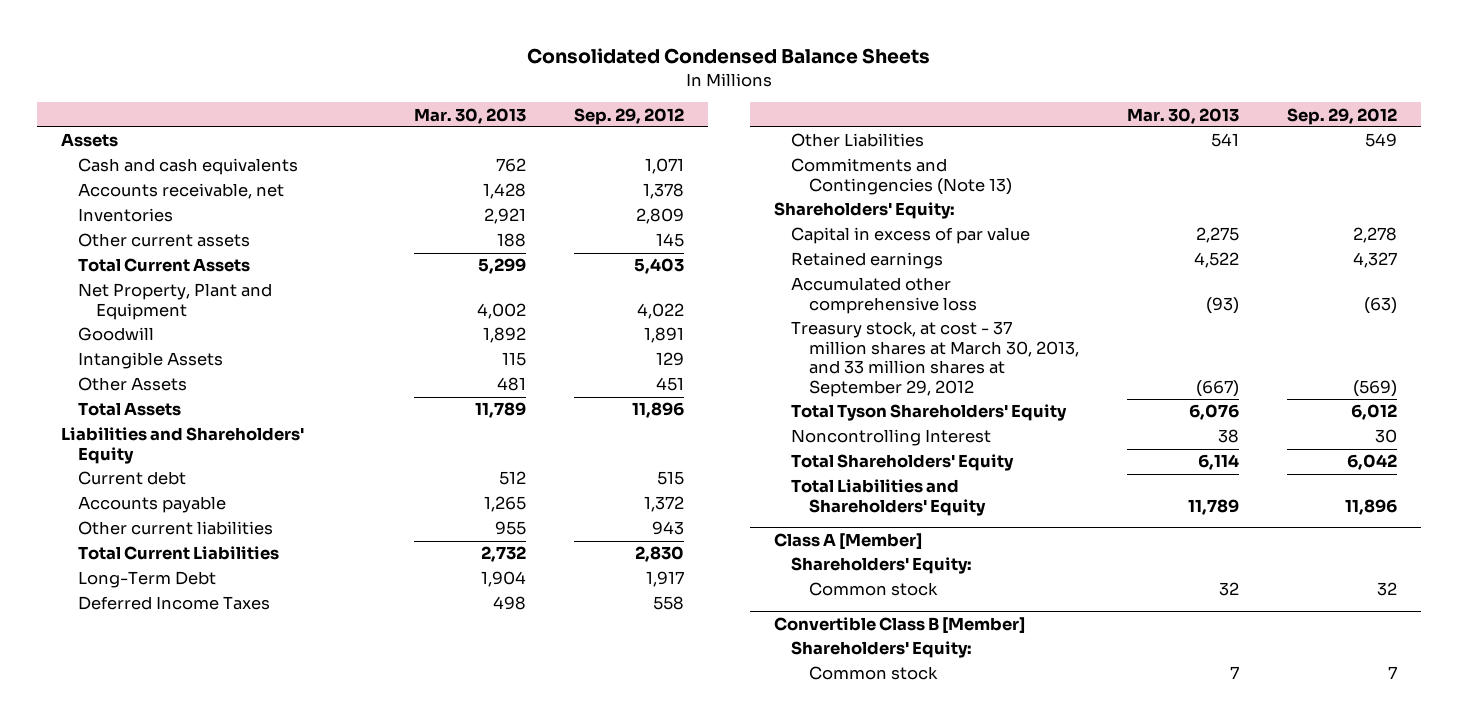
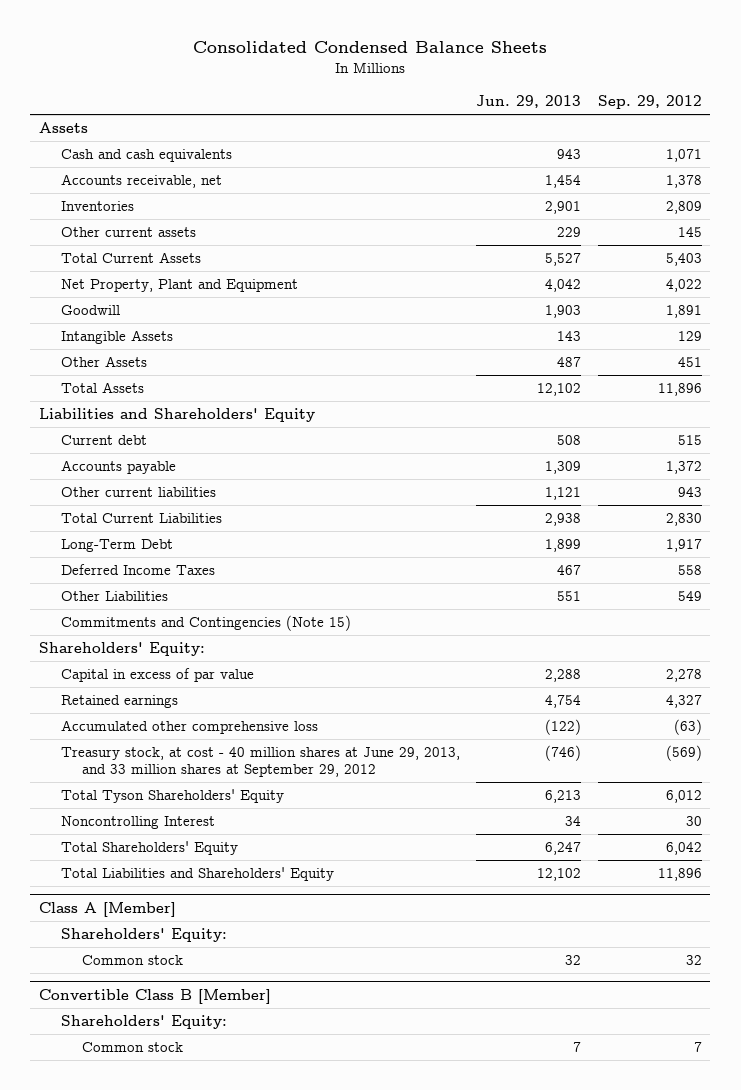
- | Mar. 30, 2013 | Sep. 29, 2012
+ | Jun. 29, 2013 | Sep. 29, 2012
- Commitments and Contingencies (Note 13)
+ Commitments and Contingencies (Note 15)
- Treasury stock, at cost - 37 million shares at March 30, 2013, and 33 million shares at September 29, 2012 | (667) | (569)
+ Treasury stock, at cost - 40 million shares at June 29, 2013, and 33 million shares at September 29, 2012 | (746) | (569)

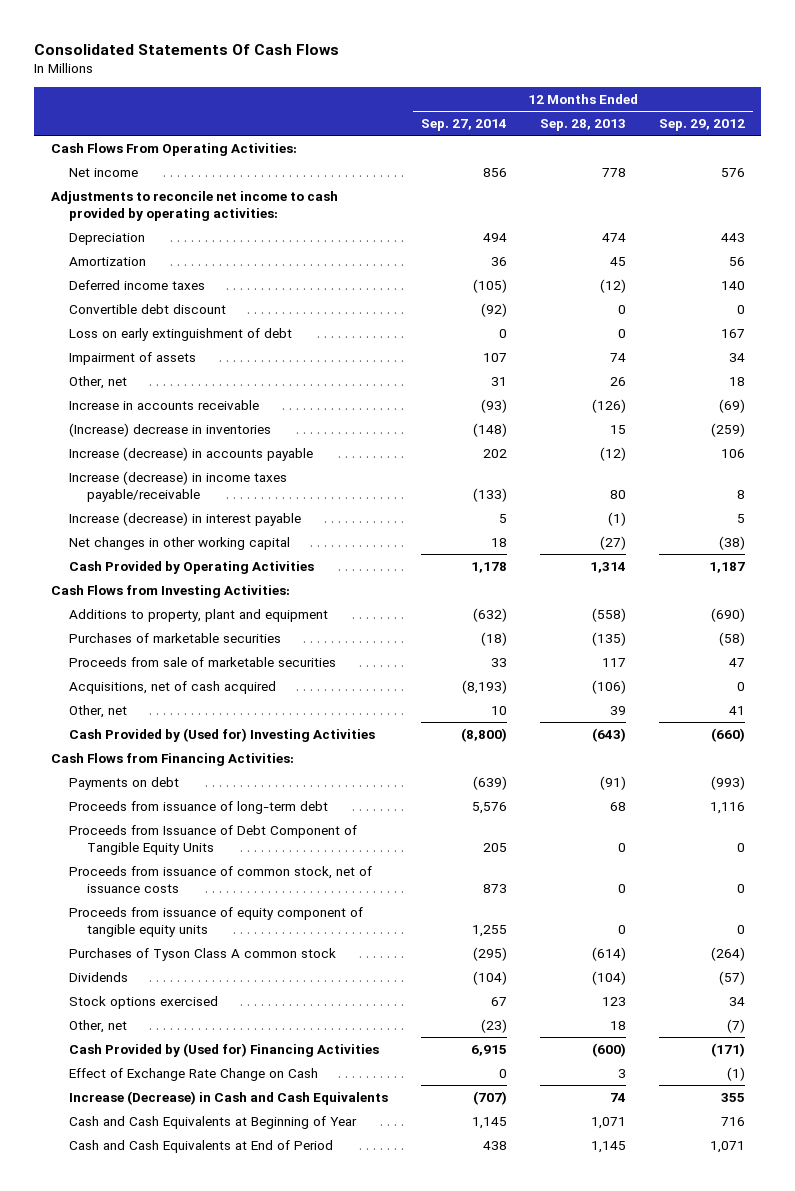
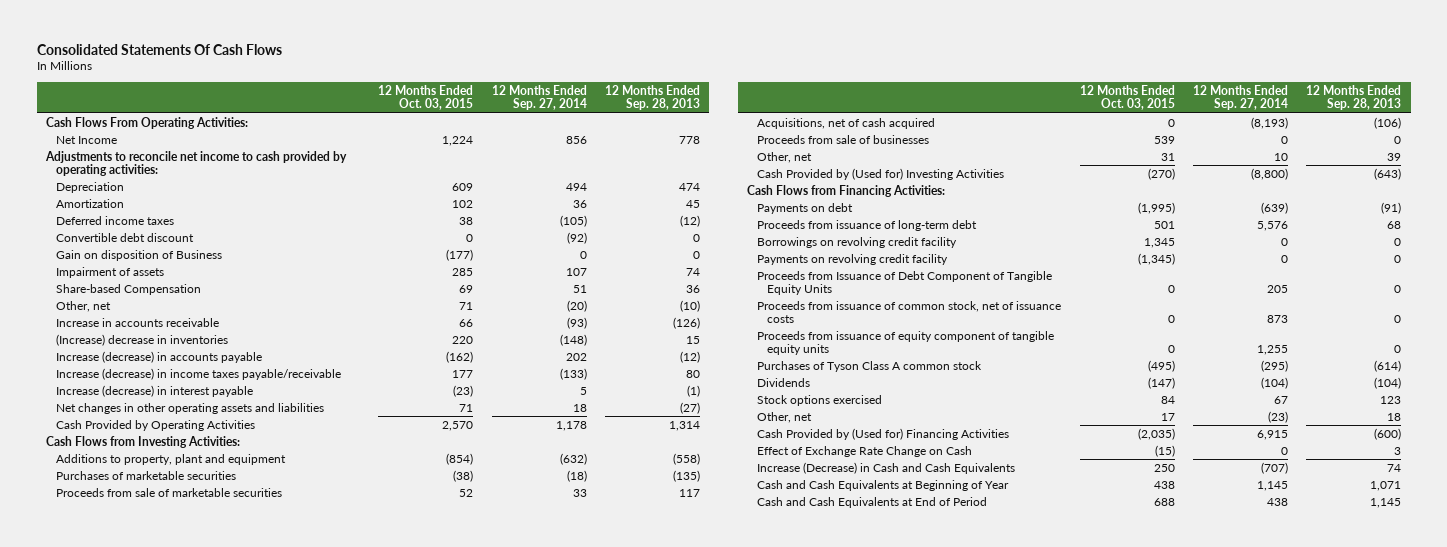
- | 12 Months Ended Sep. 27, 2014 | 12 Months Ended Sep. 28, 2013 | 12 Months Ended Sep. 29, 2012
+ | 12 Months Ended Oct. 03, 2015 | 12 Months Ended Sep. 27, 2014 | 12 Months Ended Sep. 28, 2013
- Net income | 856 | 778 | 576
+ Net Income | 1,224 | 856 | 778
- Loss on early extinguishment of debt | 0 | 0 | 167
+ Gain on disposition of Business | (177) | 0 | 0
- Other, net | 31 | 26 | 18
+ Share-based Compensation | 69 | 51 | 36
+ Other, net | 71 | (20) | (10)
- Net changes in other working capital | 18 | (27) | (38)
+ Net changes in other operating assets and liabilities | 71 | 18 | (27)
+ Proceeds from sale of businesses | 539 | 0 | 0
+ Borrowings on revolving credit facility | 1,345 | 0 | 0
+ Payments on revolving credit facility | (1,345) | 0 | 0

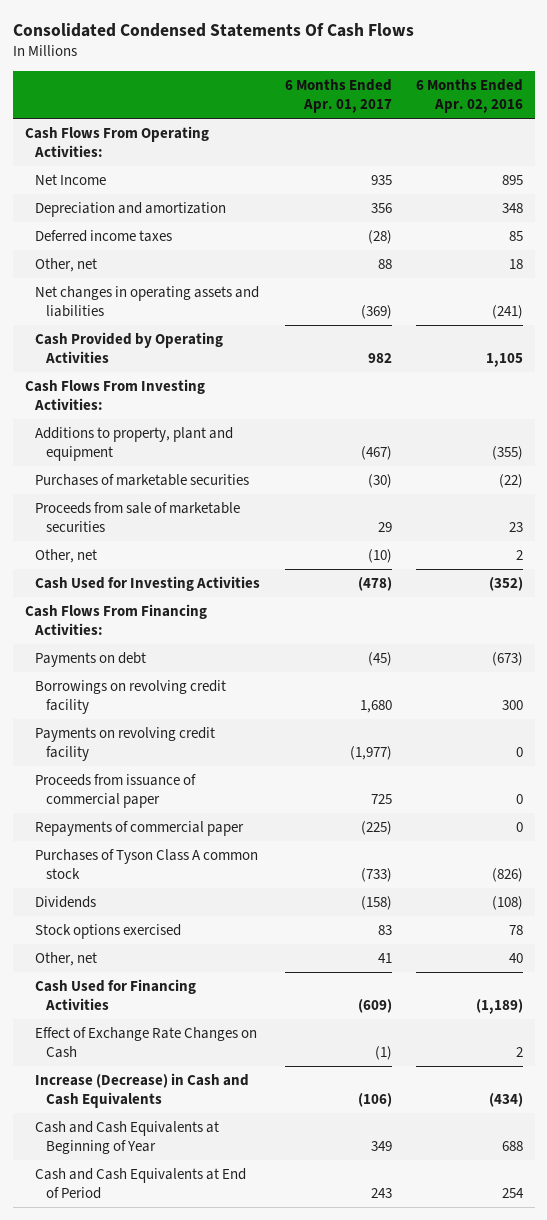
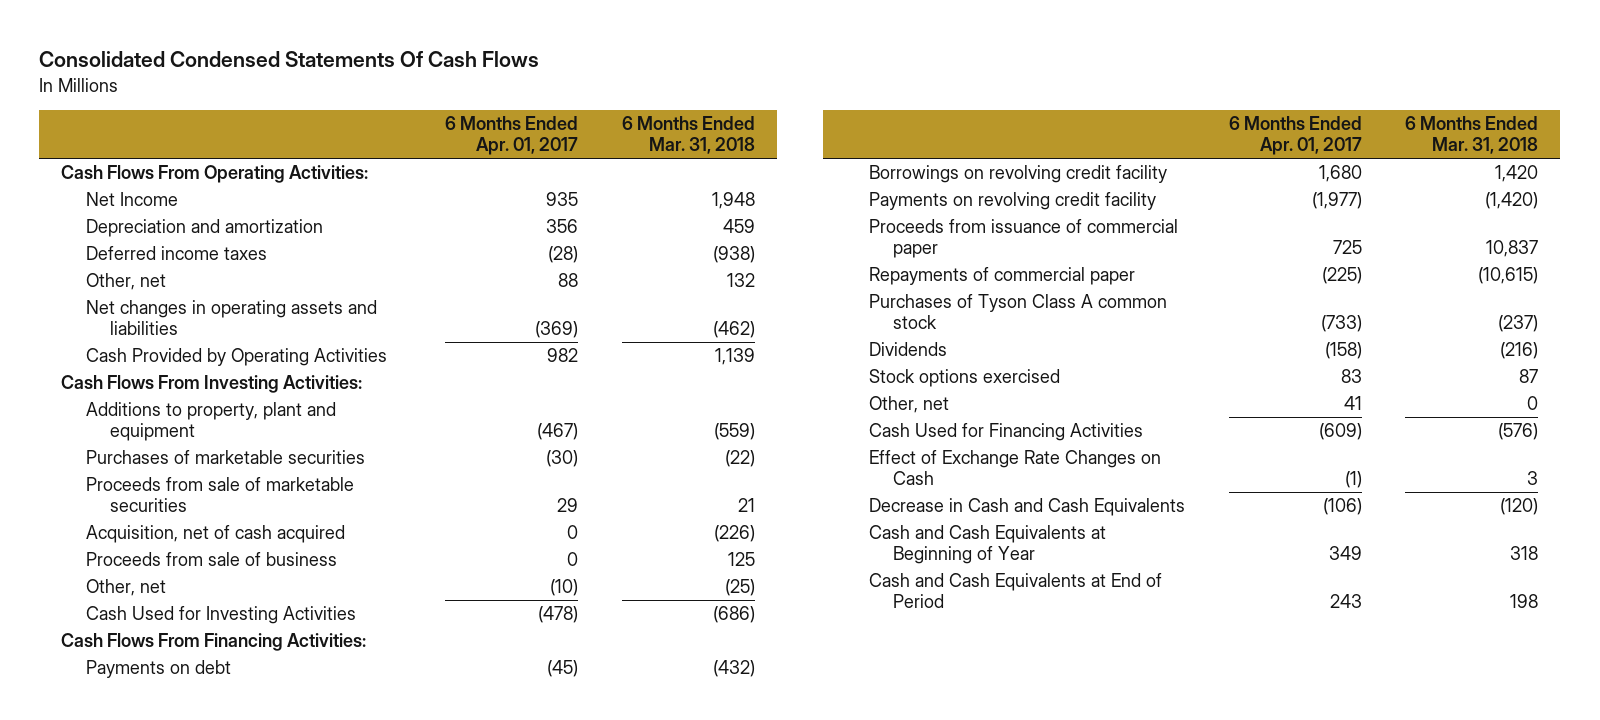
- | 6 Months Ended Apr. 01, 2017 | 6 Months Ended Apr. 02, 2016
+ | 6 Months Ended Apr. 01, 2017 | 6 Months Ended Mar. 31, 2018
+ Acquisition, net of cash acquired | 0 | (226)
+ Proceeds from sale of business | 0 | 125
- Increase (Decrease) in Cash and Cash Equivalents | (106) | (434)
+ Decrease in Cash and Cash Equivalents | (106) | (120)

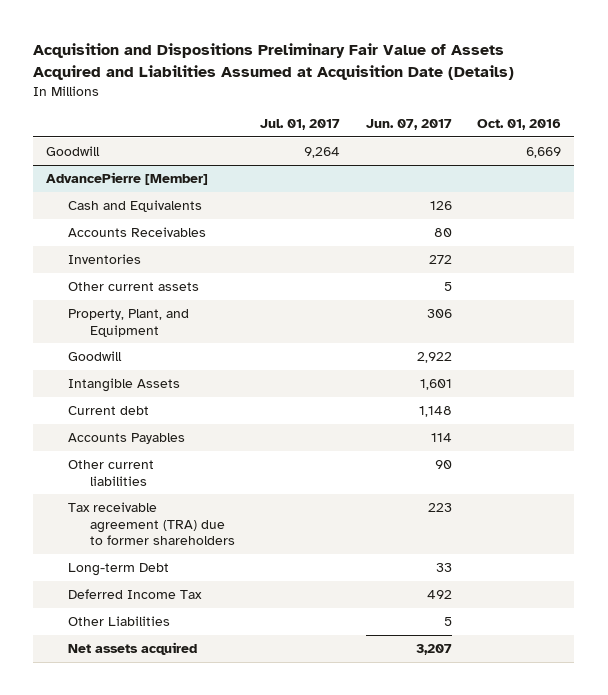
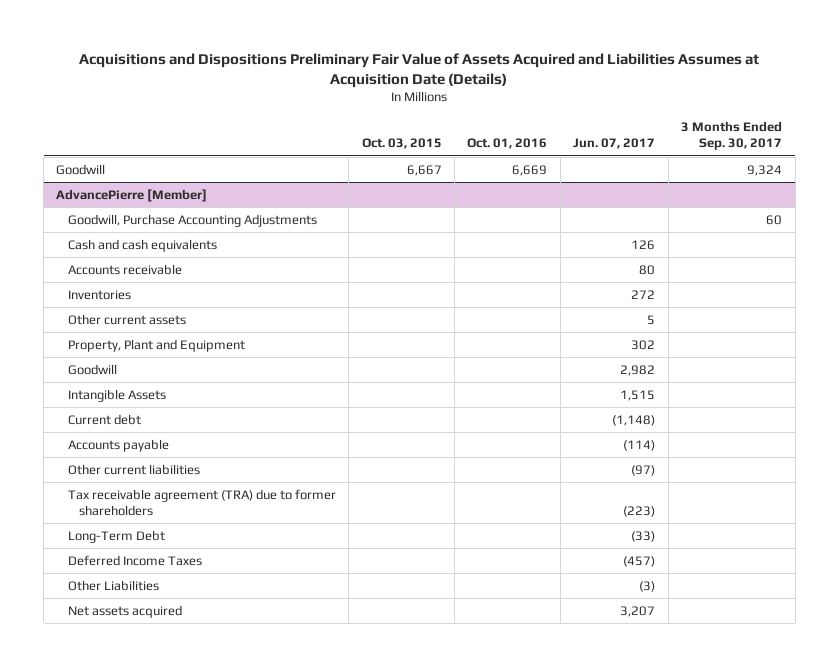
- Acquisition and Dispositions Preliminary Fair Value of Assets Acquired and Liabilities Assumed at Acquisition Date (Details)
+ Acquisitions and Dispositions Preliminary Fair Value of Assets Acquired and Liabilities Assumes at Acquisition Date (Details)
- | Jul. 01, 2017 | Jun. 07, 2017 | Oct. 01, 2016
+ | Oct. 03, 2015 | Oct. 01, 2016 | Jun. 07, 2017 | 3 Months Ended Sep. 30, 2017
@ AdvancePierre [Member]
- Cash and Equivalents | | 126 |
- Accounts Receivables | | 80 |
+ Goodwill, Purchase Accounting Adjustments | | | | 60
+ Cash and cash equivalents | | | 126 |
+ Accounts receivable | | | 80 |
- Property, Plant, and Equipment | | 306 |
- Goodwill | | 2,922 |
- Intangible Assets | | 1,601 |
- Current debt | | 1,148 |
- Accounts Payables | | 114 |
- Other current liabilities | | 90 |
- Tax receivable agreement (TRA) due to former shareholders | | 223 |
- Long-term Debt | | 33 |
- Deferred Income Tax | | 492 |
- Other Liabilities | | 5 |
+ Property, Plant and Equipment | | | 302 |
+ Goodwill | | | 2,982 |
+ Intangible Assets | | | 1,515 |
+ Current debt | | | (1,148) |
+ Accounts payable | | | (114) |
+ Other current liabilities | | | (97) |
+ Tax receivable agreement (TRA) due to former shareholders | | | (223) |
+ Long-Term Debt | | | (33) |
+ Deferred Income Taxes | | | (457) |
+ Other Liabilities | | | (3) |

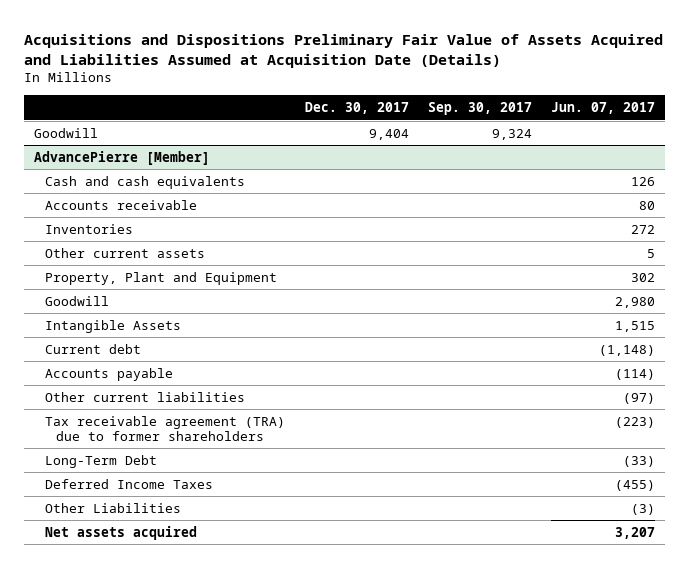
- Acquisitions and Dispositions Preliminary Fair Value of Assets Acquired and Liabilities Assumes at Acquisition Date (Details)
+ Acquisitions and Dispositions Preliminary Fair Value of Assets Acquired and Liabilities Assumed at Acquisition Date (Details)
- | Oct. 03, 2015 | Oct. 01, 2016 | Jun. 07, 2017 | 3 Months Ended Sep. 30, 2017
+ | Dec. 30, 2017 | Sep. 30, 2017 | Jun. 07, 2017
@ AdvancePierre [Member]
- Goodwill, Purchase Accounting Adjustments | | | | 60
- Goodwill | | | 2,982 |
+ Goodwill | | | 2,980
- Deferred Income Taxes | | | (457) |
+ Deferred Income Taxes | | | (455)

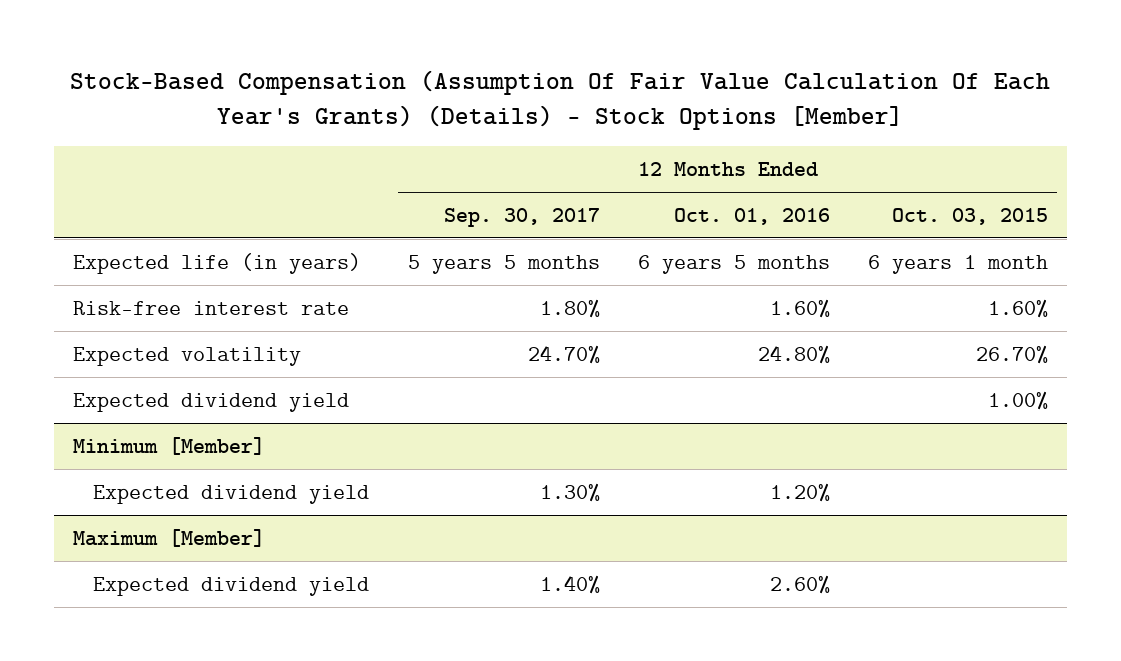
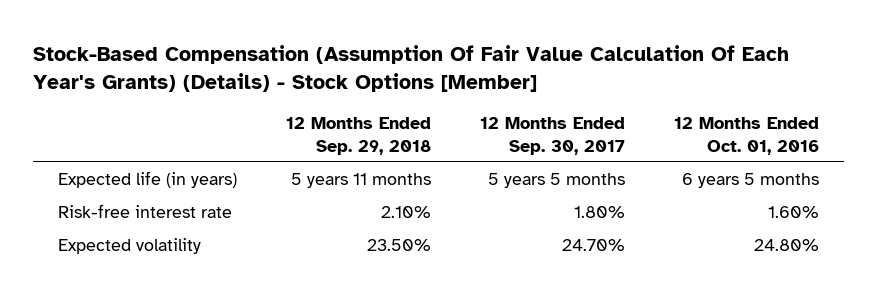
- | 12 Months Ended Sep. 30, 2017 | 12 Months Ended Oct. 01, 2016 | 12 Months Ended Oct. 03, 2015
+ | 12 Months Ended Sep. 29, 2018 | 12 Months Ended Sep. 30, 2017 | 12 Months Ended Oct. 01, 2016
- Expected dividend yield | | | 1.00%
- Minimum [Member]
- Expected dividend yield | 1.30% | 1.20% |
- Maximum [Member]
- Expected dividend yield | 1.40% | 2.60% |

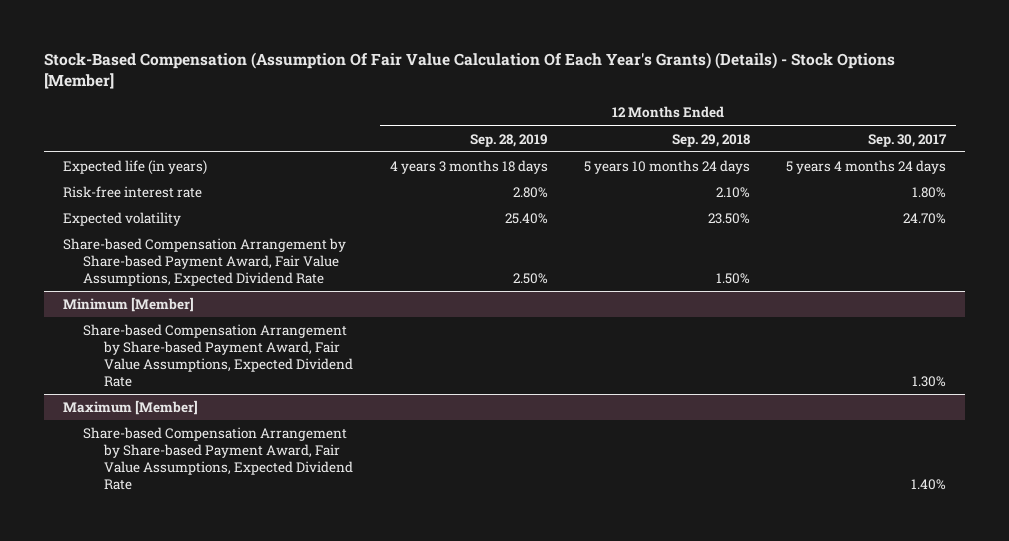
- | 12 Months Ended Sep. 29, 2018 | 12 Months Ended Sep. 30, 2017 | 12 Months Ended Oct. 01, 2016
+ | 12 Months Ended Sep. 28, 2019 | 12 Months Ended Sep. 29, 2018 | 12 Months Ended Sep. 30, 2017
- Expected life (in years) | 5 years 11 months | 5 years 5 months | 6 years 5 months
+ Expected life (in years) | 4 years 3 months 18 days | 5 years 10 months 24 days | 5 years 4 months 24 days
+ Share-based Compensation Arrangement by Share-based Payment Award, Fair Value Assumptions, Expected Dividend Rate | 2.50% | 1.50% |
+ Minimum [Member]
+ Share-based Compensation Arrangement by Share-based Payment Award, Fair Value Assumptions, Expected Dividend Rate | | | 1.30%
+ Maximum [Member]
+ Share-based Compensation Arrangement by Share-based Payment Award, Fair Value Assumptions, Expected Dividend Rate | | | 1.40%

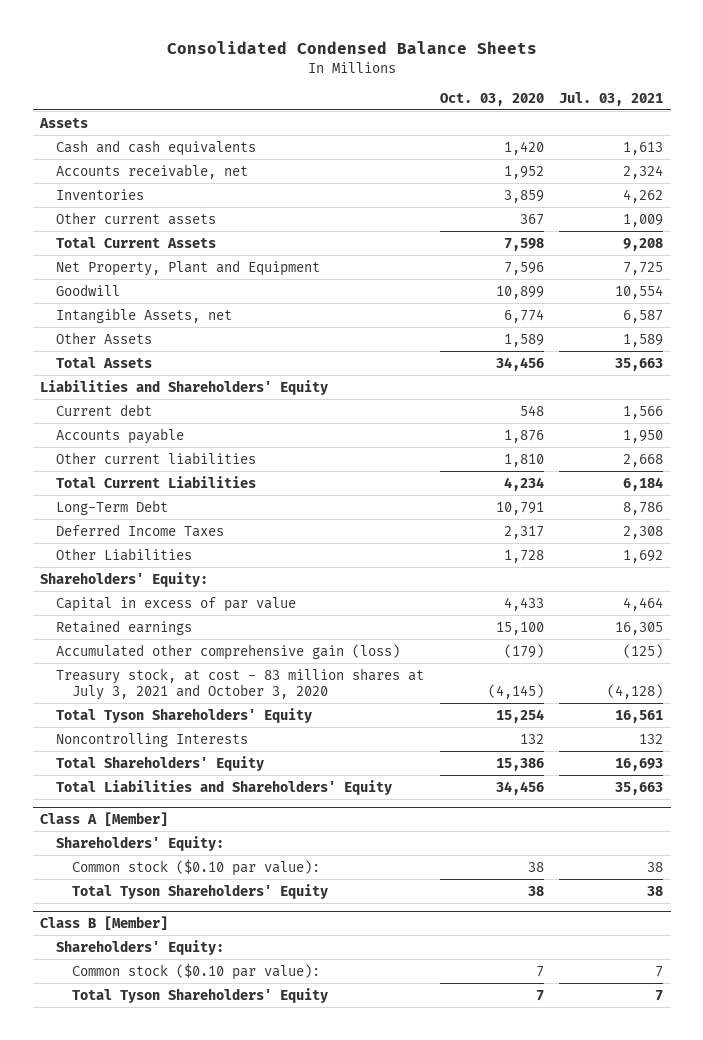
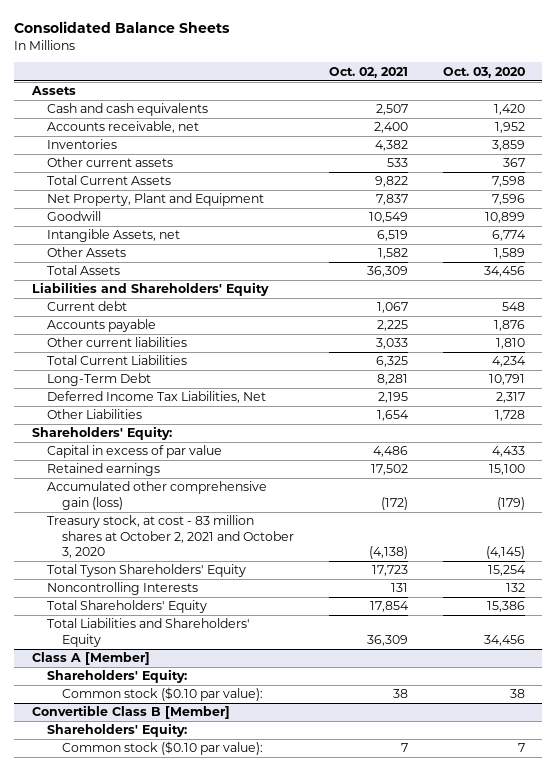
- Consolidated Condensed Balance Sheets
+ Consolidated Balance Sheets
- | Oct. 03, 2020 | Jul. 03, 2021
+ | Oct. 02, 2021 | Oct. 03, 2020
- Deferred Income Taxes | 2,317 | 2,308
+ Deferred Income Tax Liabilities, Net | 2,195 | 2,317
- Treasury stock, at cost - 83 million shares at July 3, 2021 and October 3, 2020 | (4,145) | (4,128)
+ Treasury stock, at cost - 83 million shares at October 2, 2021 and October 3, 2020 | (4,138) | (4,145)
@ Class A [Member]
- Total Tyson Shareholders' Equity | 38 | 38
- Class B [Member]
+ Convertible Class B [Member]
- Total Tyson Shareholders' Equity | 7 | 7

